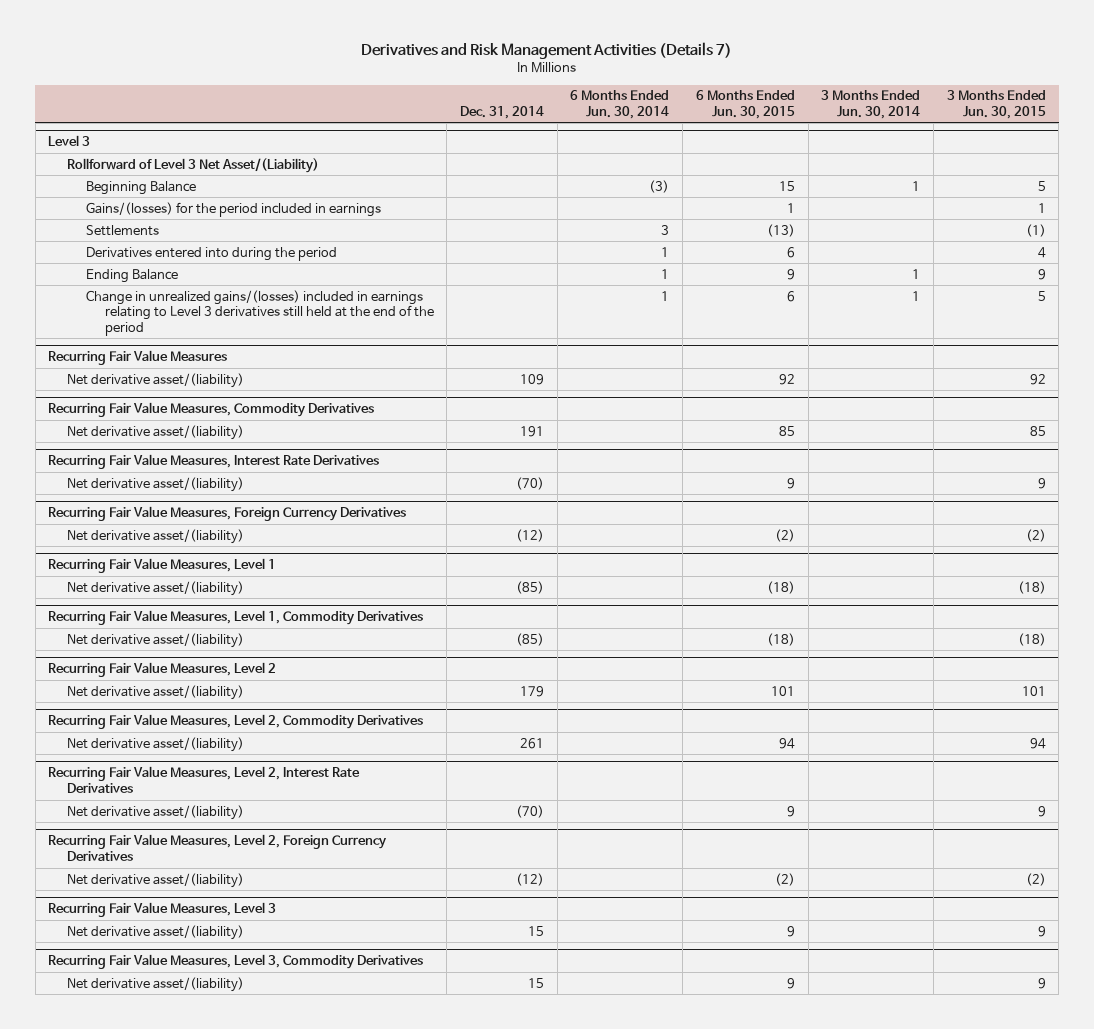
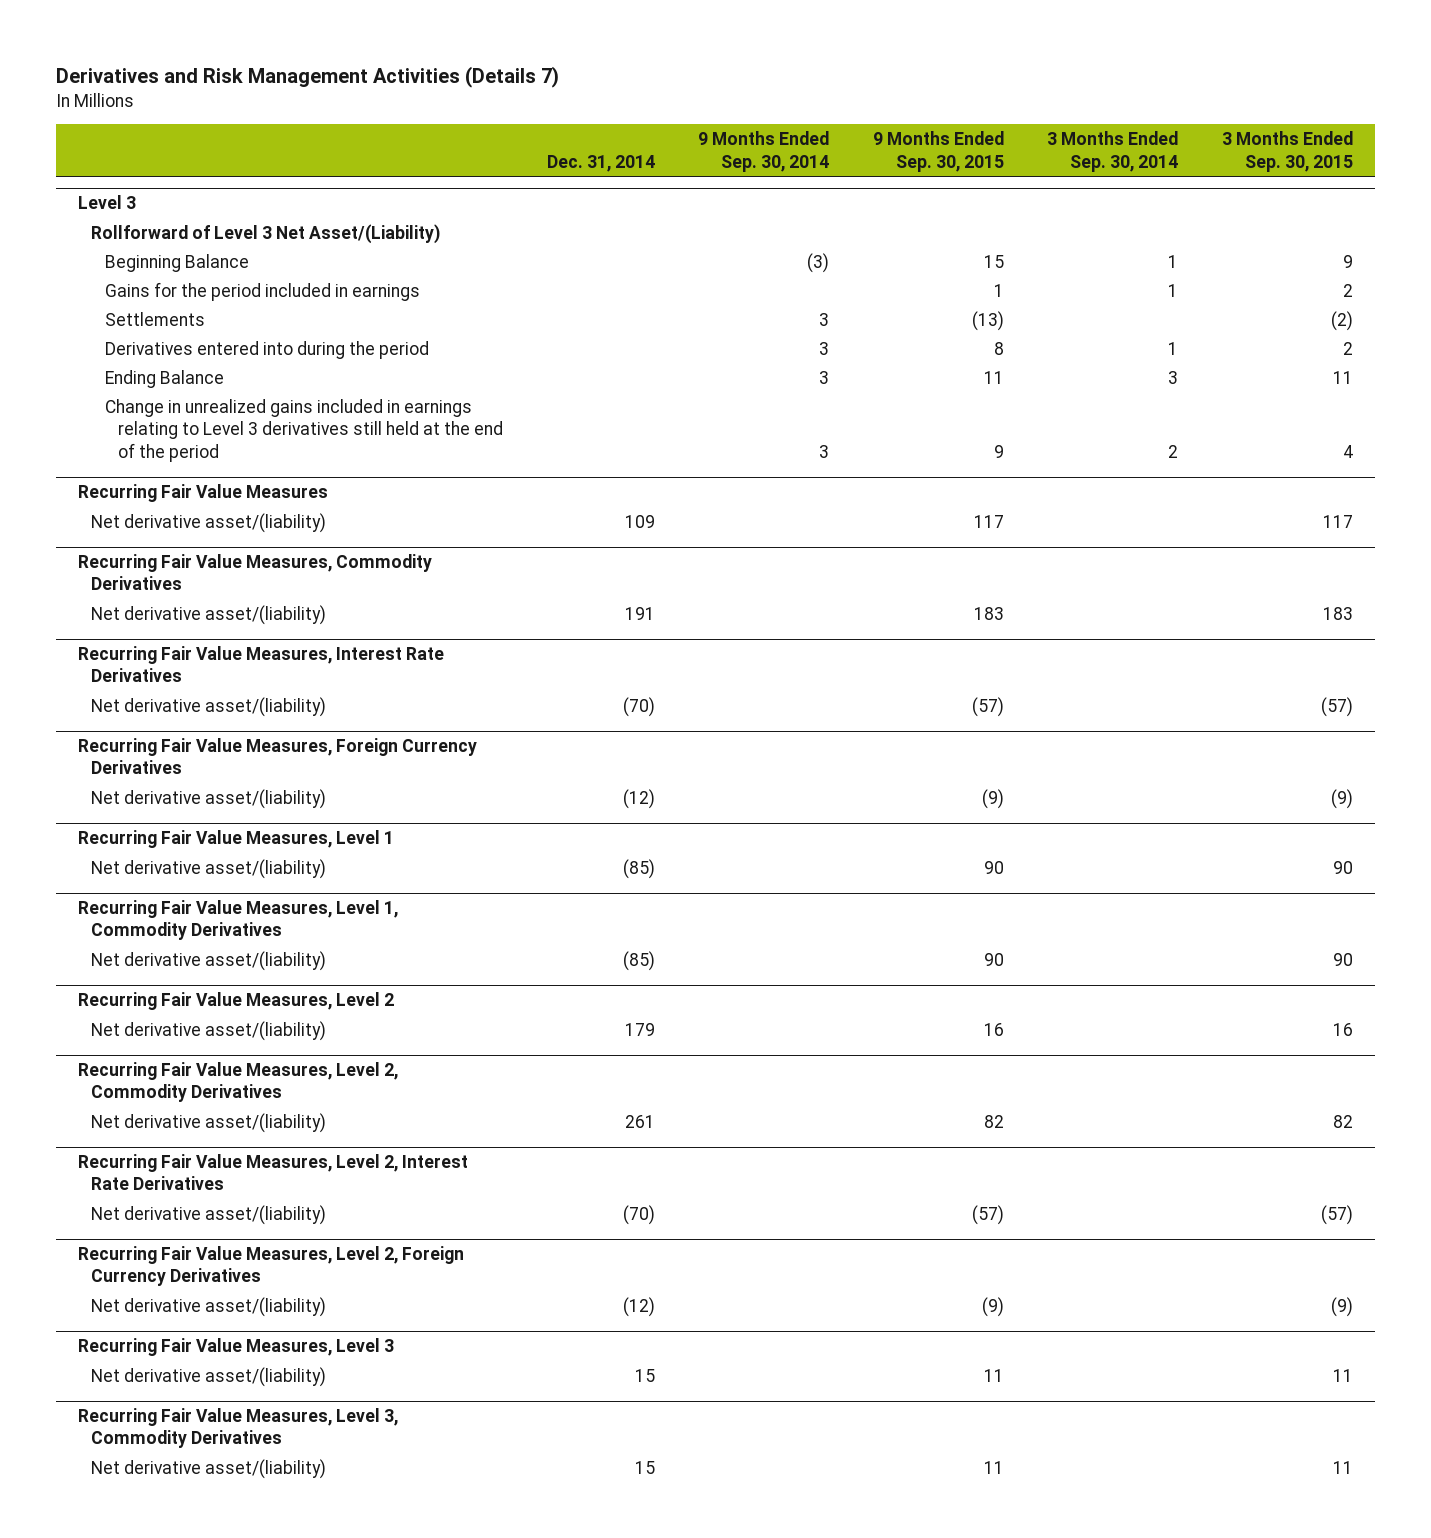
- | Dec. 31, 2014 | 6 Months Ended Jun. 30, 2014 | 6 Months Ended Jun. 30, 2015 | 3 Months Ended Jun. 30, 2014 | 3 Months Ended Jun. 30, 2015
+ | Dec. 31, 2014 | 9 Months Ended Sep. 30, 2014 | 9 Months Ended Sep. 30, 2015 | 3 Months Ended Sep. 30, 2014 | 3 Months Ended Sep. 30, 2015
@ Level 3
- Gains/(losses) for the period included in earnings | | | 1 | | 1
+ Gains for the period included in earnings | | | 1 | 1 | 2
- Change in unrealized gains/(losses) included in earnings relating to Level 3 derivatives still held at the end of the period | | 1 | 6 | 1 | 5
+ Change in unrealized gains included in earnings relating to Level 3 derivatives still held at the end of the period | | 3 | 9 | 2 | 4

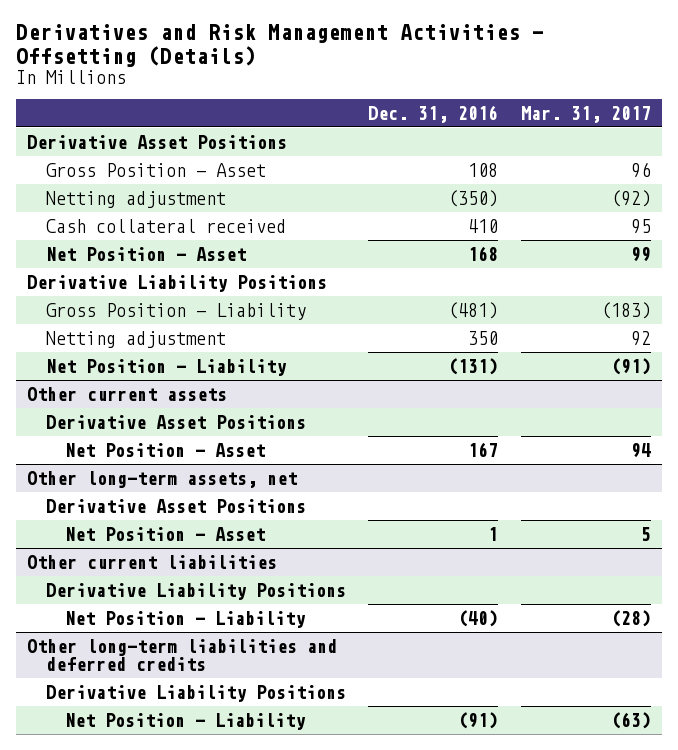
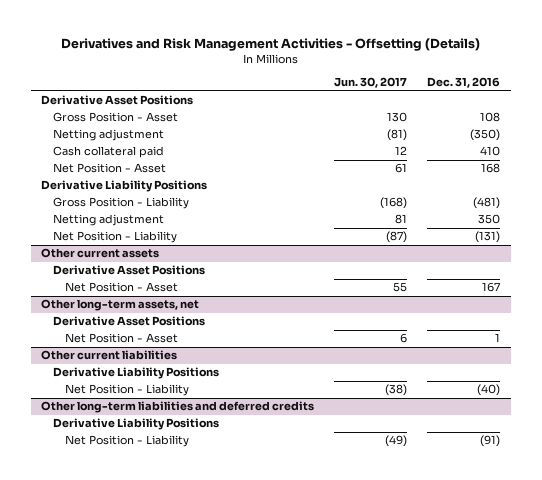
- | Dec. 31, 2016 | Mar. 31, 2017
+ | Jun. 30, 2017 | Dec. 31, 2016
- Cash collateral received | 410 | 95
+ Cash collateral paid | 12 | 410

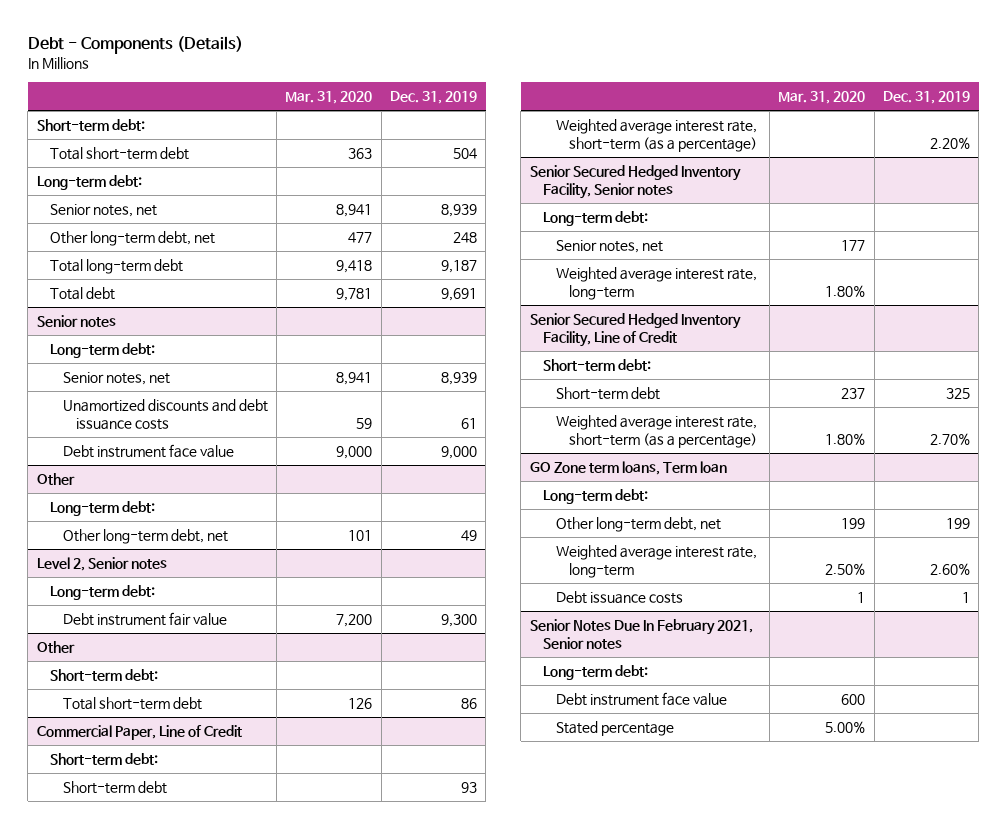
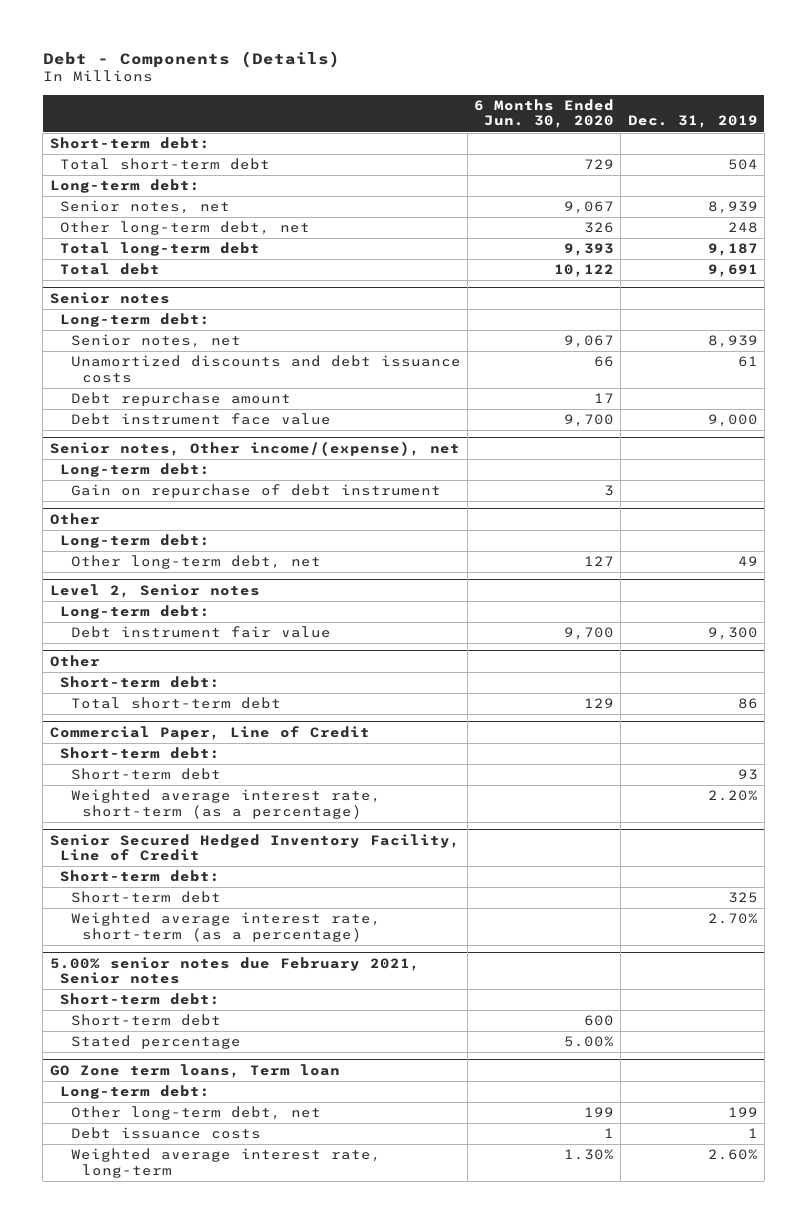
- | Mar. 31, 2020 | Dec. 31, 2019
+ | 6 Months Ended Jun. 30, 2020 | Dec. 31, 2019
@ Senior notes
+ Debt repurchase amount | 17 |
+ Senior notes, Other income/(expense), net
+ Long-term debt:
+ Gain on repurchase of debt instrument | 3 |
- Senior Secured Hedged Inventory Facility, Senior notes
- Long-term debt:
- Senior notes, net | 177 |
- Weighted average interest rate, long-term | 1.80% |
+ 5.00% senior notes due February 2021, Senior notes
+ Short-term debt:
+ Short-term debt | 600 |
+ Stated percentage | 5.00% |
- Senior Notes Due In February 2021, Senior notes
- Long-term debt:
- Debt instrument face value | 600 |
- Stated percentage | 5.00% |
@ GO Zone term loans, Term loan
moved down: Weighted average interest rate, long-term | 1.30% | 2.60%

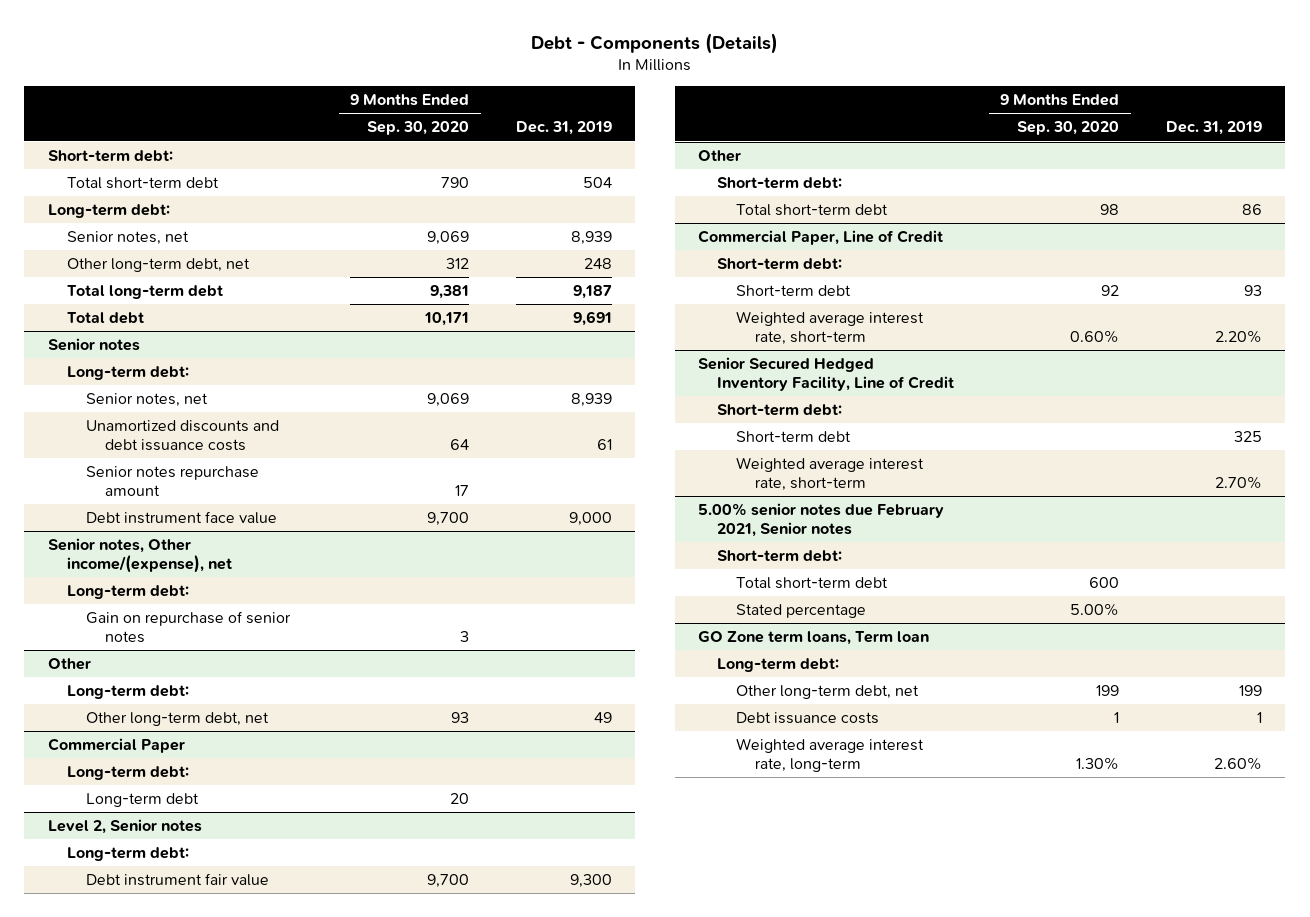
- | 6 Months Ended Jun. 30, 2020 | Dec. 31, 2019
+ | 9 Months Ended Sep. 30, 2020 | Dec. 31, 2019
@ Senior notes
- Debt repurchase amount | 17 |
+ Senior notes repurchase amount | 17 |
@ Senior notes, Other income/(expense), net
- Gain on repurchase of debt instrument | 3 |
+ Gain on repurchase of senior notes | 3 |
+ Commercial Paper
+ Long-term debt:
+ Long-term debt | 20 |
@ Commercial Paper, Line of Credit
- Weighted average interest rate, short-term (as a percentage) | | 2.20%
+ Weighted average interest rate, short-term | 0.60% | 2.20%
@ Senior Secured Hedged Inventory Facility, Line of Credit
- Weighted average interest rate, short-term (as a percentage) | | 2.70%
+ Weighted average interest rate, short-term | | 2.70%
@ 5.00% senior notes due February 2021, Senior notes
- Short-term debt | 600 |
+ Total short-term debt | 600 |

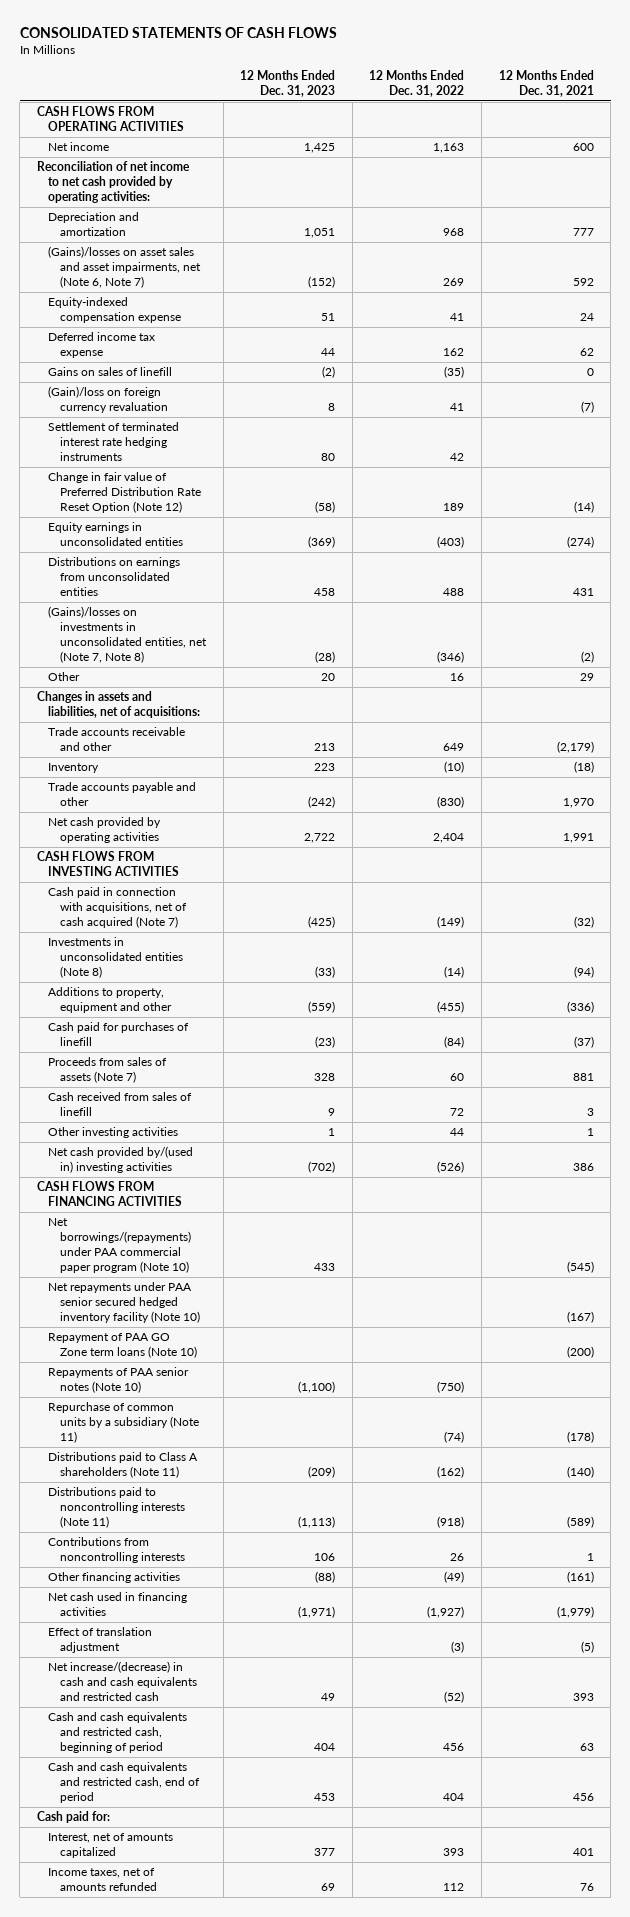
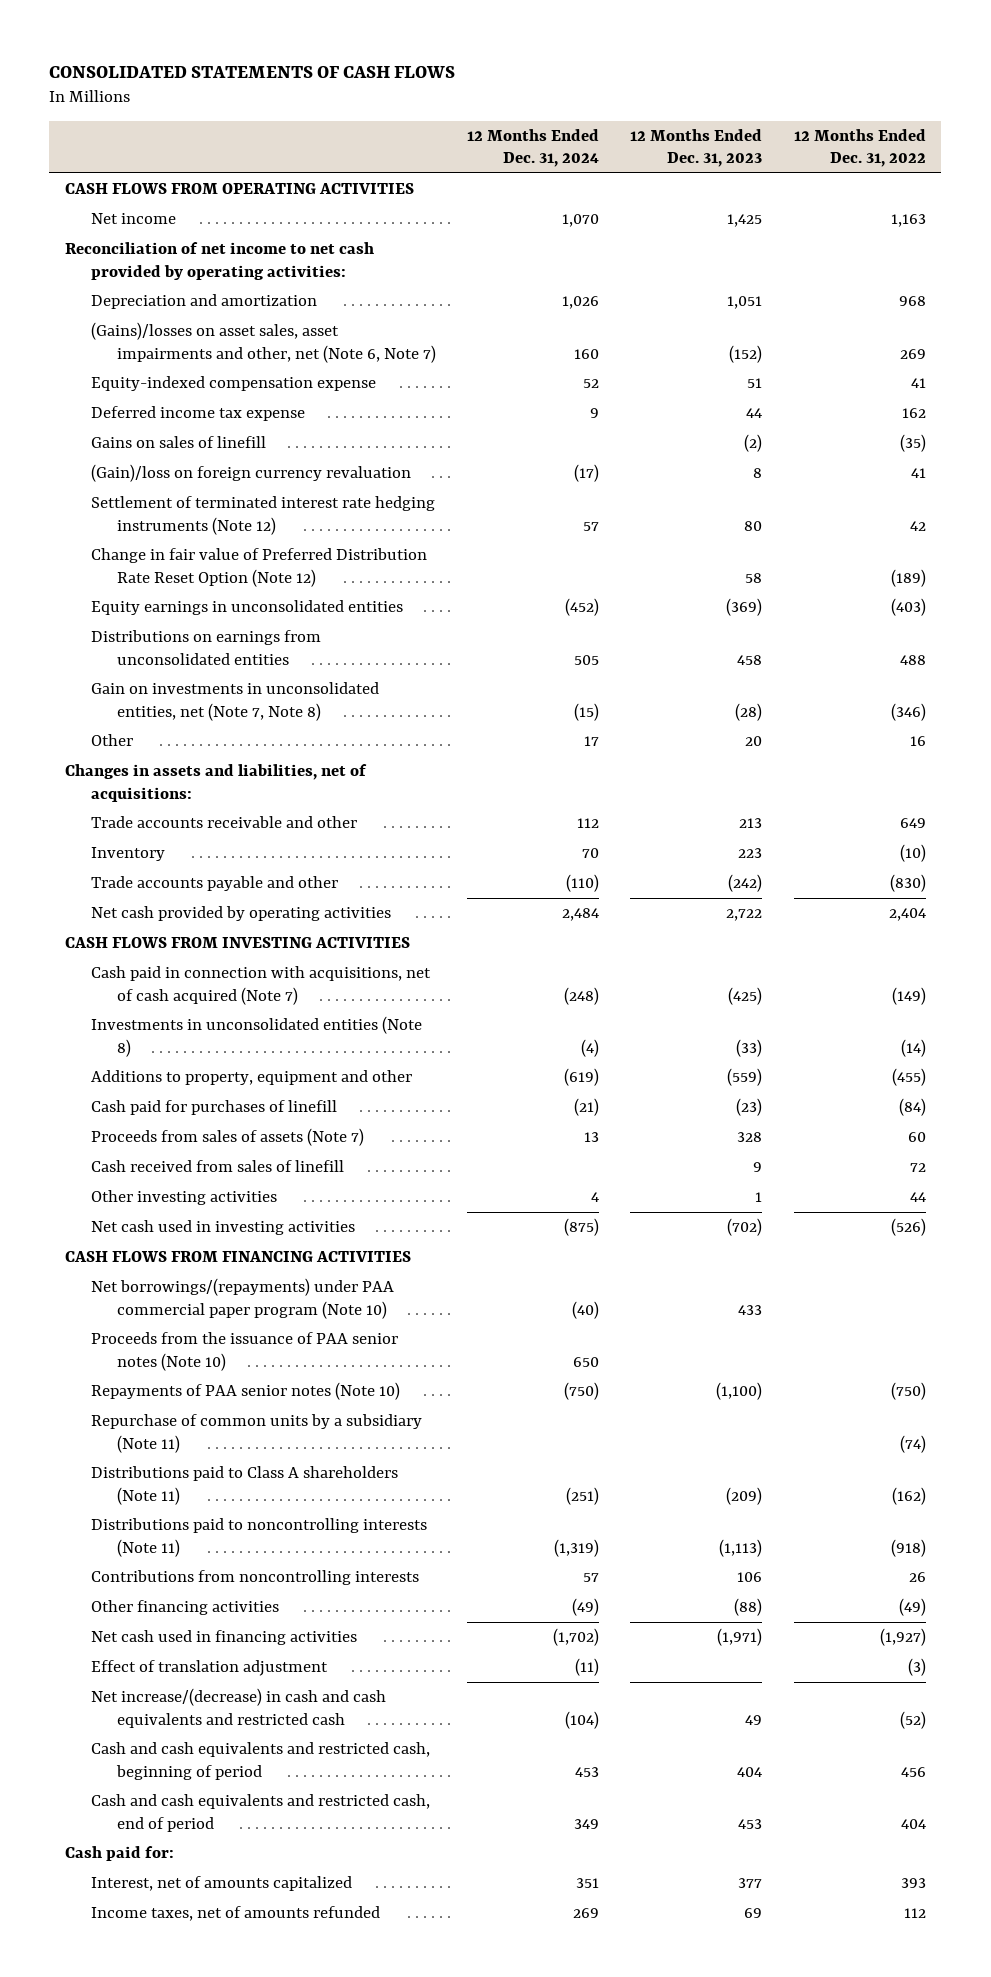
- | 12 Months Ended Dec. 31, 2023 | 12 Months Ended Dec. 31, 2022 | 12 Months Ended Dec. 31, 2021
+ | 12 Months Ended Dec. 31, 2024 | 12 Months Ended Dec. 31, 2023 | 12 Months Ended Dec. 31, 2022
- (Gains)/losses on asset sales and asset impairments, net (Note 6, Note 7) | (152) | 269 | 592
+ (Gains)/losses on asset sales, asset impairments and other, net (Note 6, Note 7) | 160 | (152) | 269
- Settlement of terminated interest rate hedging instruments | 80 | 42 |
- Change in fair value of Preferred Distribution Rate Reset Option (Note 12) | (58) | 189 | (14)
+ Settlement of terminated interest rate hedging instruments (Note 12) | 57 | 80 | 42
+ Change in fair value of Preferred Distribution Rate Reset Option (Note 12) | | 58 | (189)
- (Gains)/losses on investments in unconsolidated entities, net (Note 7, Note 8) | (28) | (346) | (2)
+ Gain on investments in unconsolidated entities, net (Note 7, Note 8) | (15) | (28) | (346)
- Net cash provided by/(used in) investing activities | (702) | (526) | 386
+ Net cash used in investing activities | (875) | (702) | (526)
- Net repayments under PAA senior secured hedged inventory facility (Note 10) | | | (167)
- Repayment of PAA GO Zone term loans (Note 10) | | | (200)
+ Proceeds from the issuance of PAA senior notes (Note 10) | 650 | |

